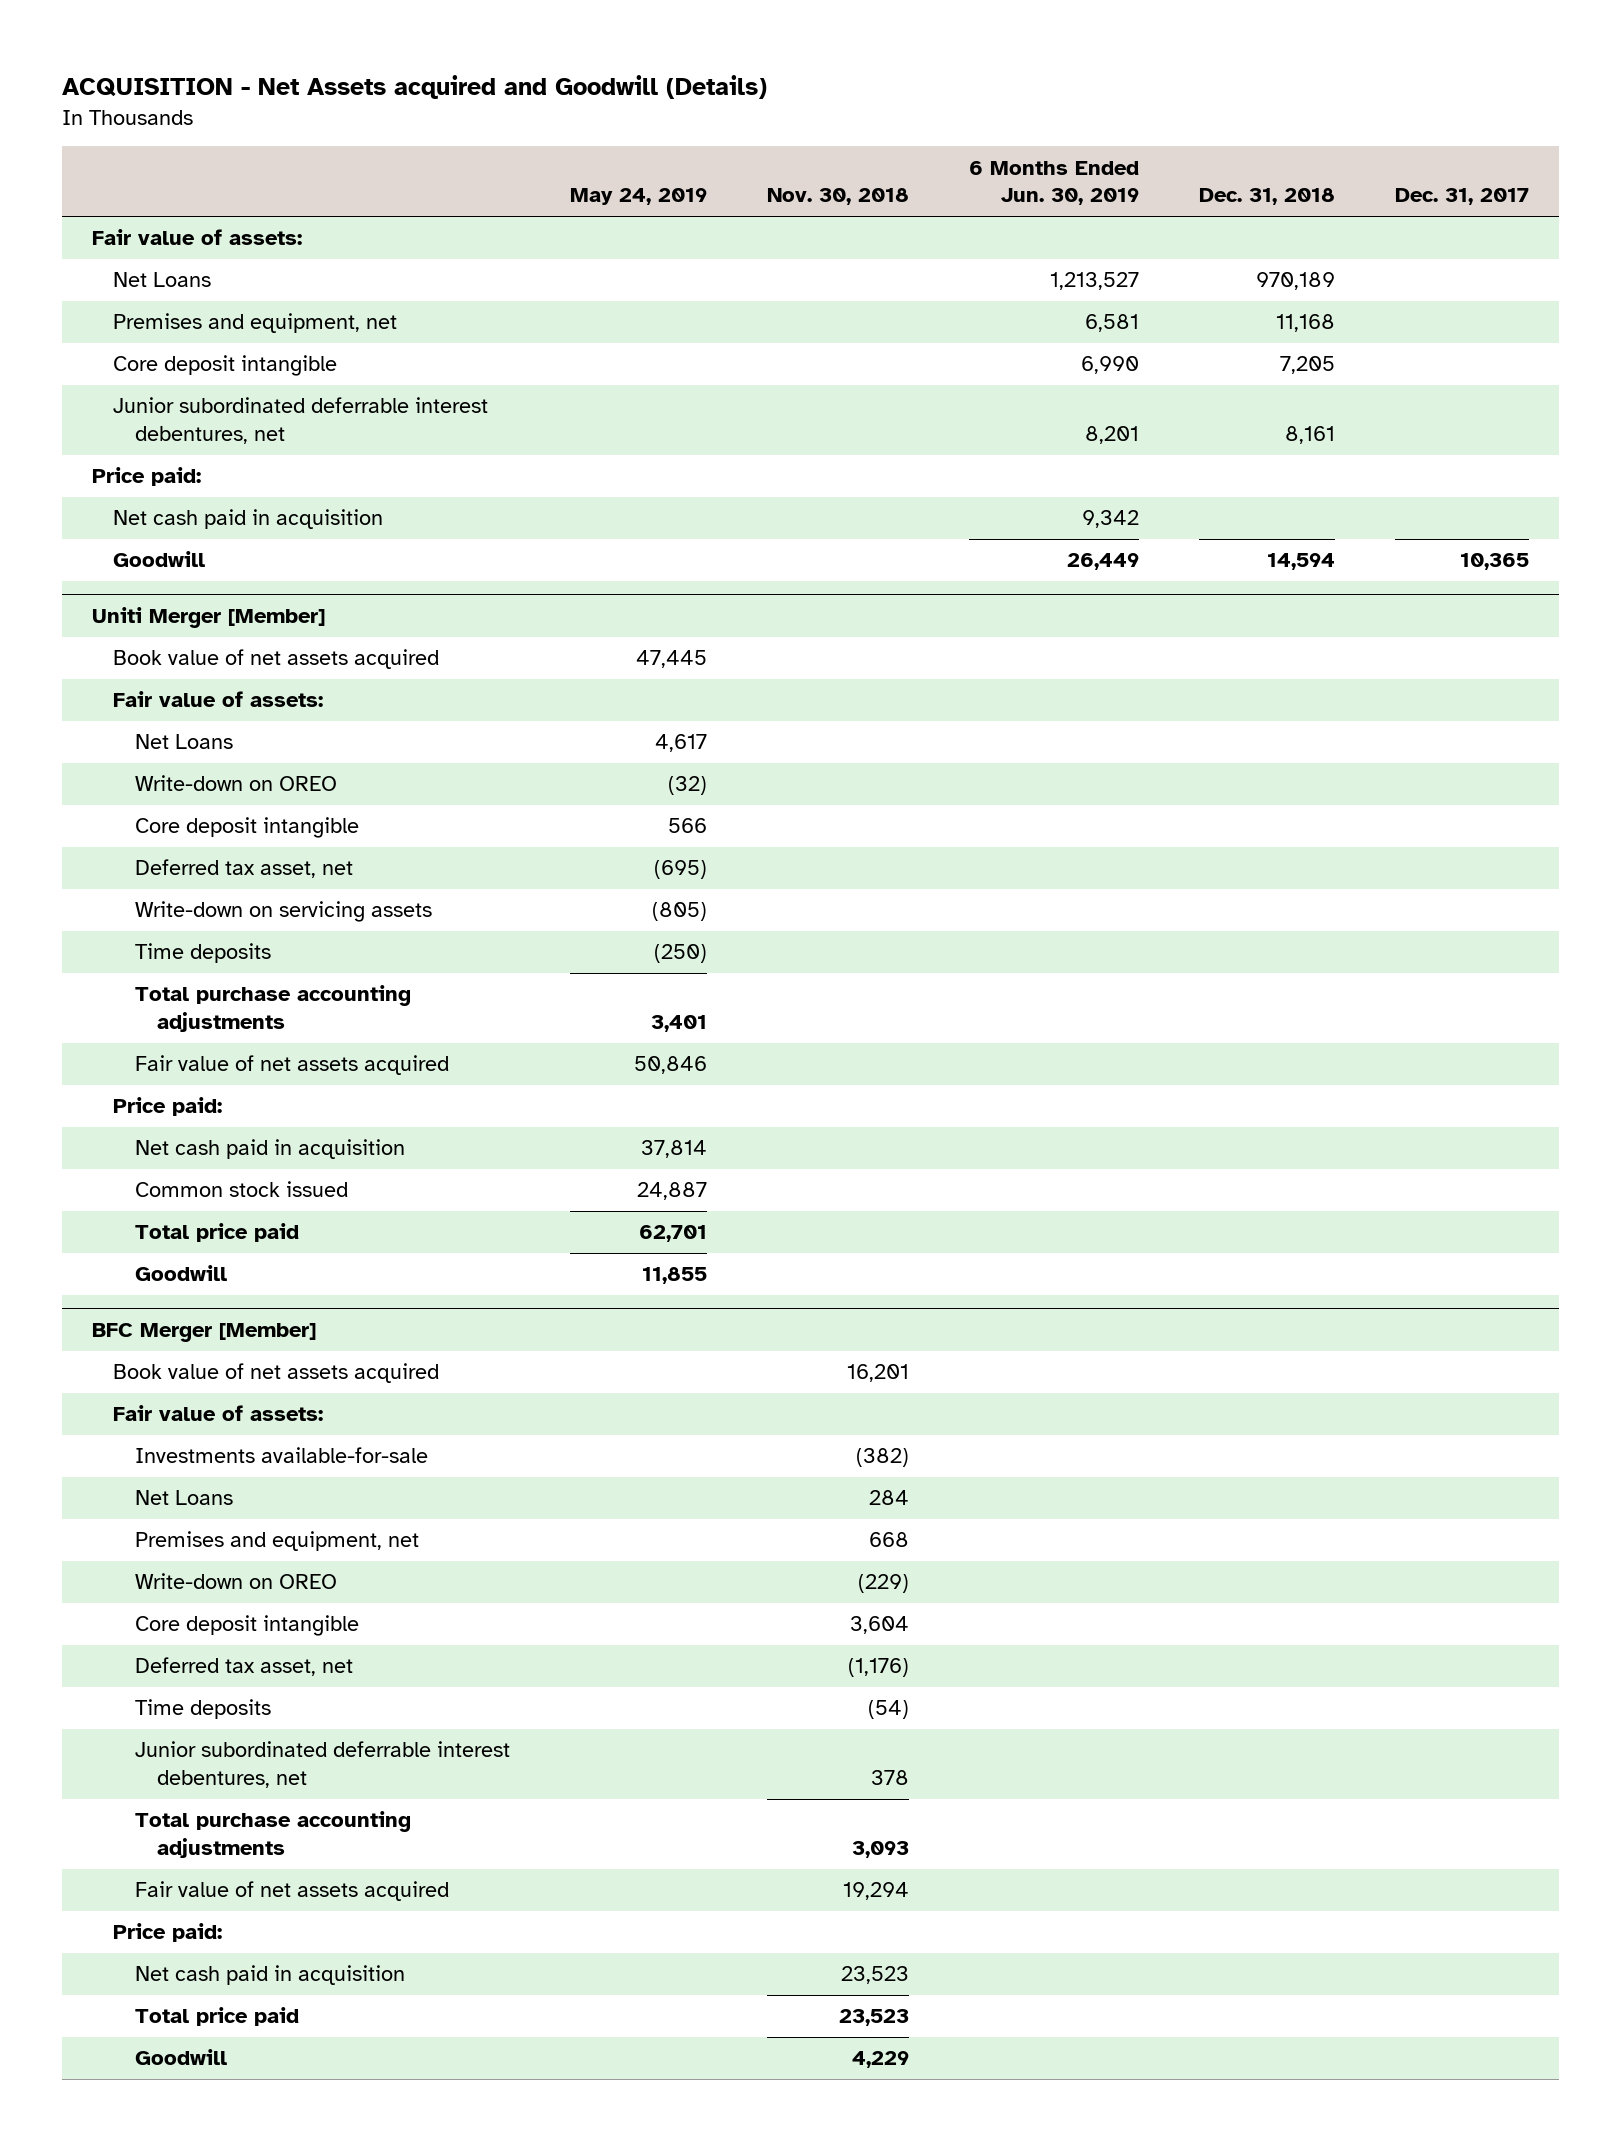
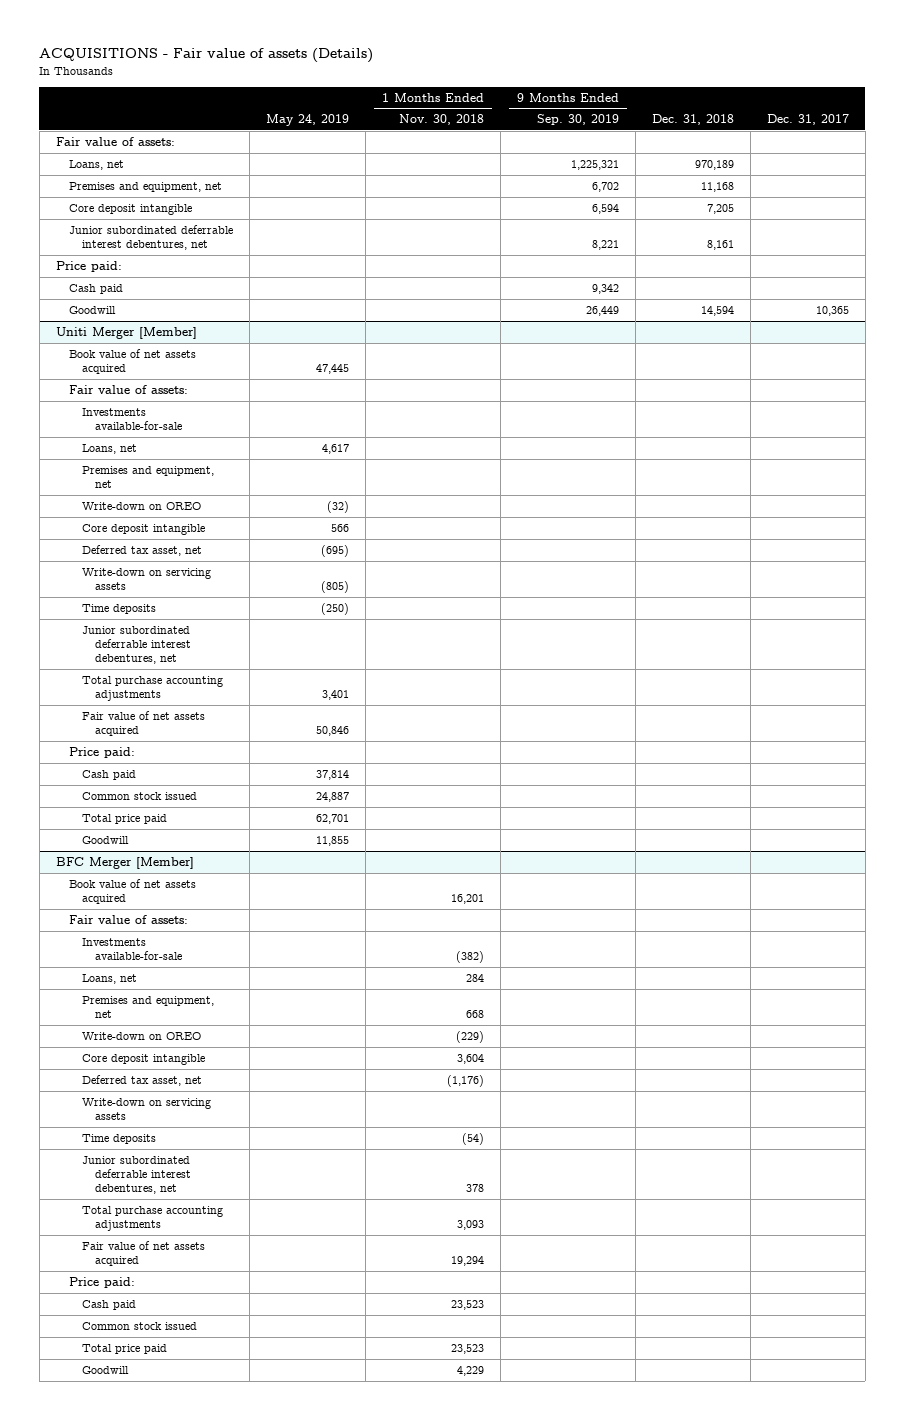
- ACQUISITION - Net Assets acquired and Goodwill (Details)
+ ACQUISITIONS - Fair value of assets (Details)
- | May 24, 2019 | Nov. 30, 2018 | 6 Months Ended Jun. 30, 2019 | Dec. 31, 2018 | Dec. 31, 2017
+ | May 24, 2019 | 1 Months Ended Nov. 30, 2018 | 9 Months Ended Sep. 30, 2019 | Dec. 31, 2018 | Dec. 31, 2017
- Net Loans | | | 1,213,527 | 970,189 |
+ Loans, net | | | 1,225,321 | 970,189 |
- Net cash paid in acquisition | | | 9,342 | |
+ Cash paid | | | 9,342 | |
@ Uniti Merger [Member]
- Net Loans | 4,617 | | | |
+ Investments available-for-sale
+ Loans, net | 4,617 | | | |
+ Premises and equipment, net
+ Junior subordinated deferrable interest debentures, net
- Net cash paid in acquisition | 37,814 | | | |
+ Cash paid | 37,814 | | | |
@ BFC Merger [Member]
- Net Loans | | 284 | | |
+ Loans, net | | 284 | | |
+ Write-down on servicing assets
- Net cash paid in acquisition | | 23,523 | | |
+ Cash paid | | 23,523 | | |
+ Common stock issued

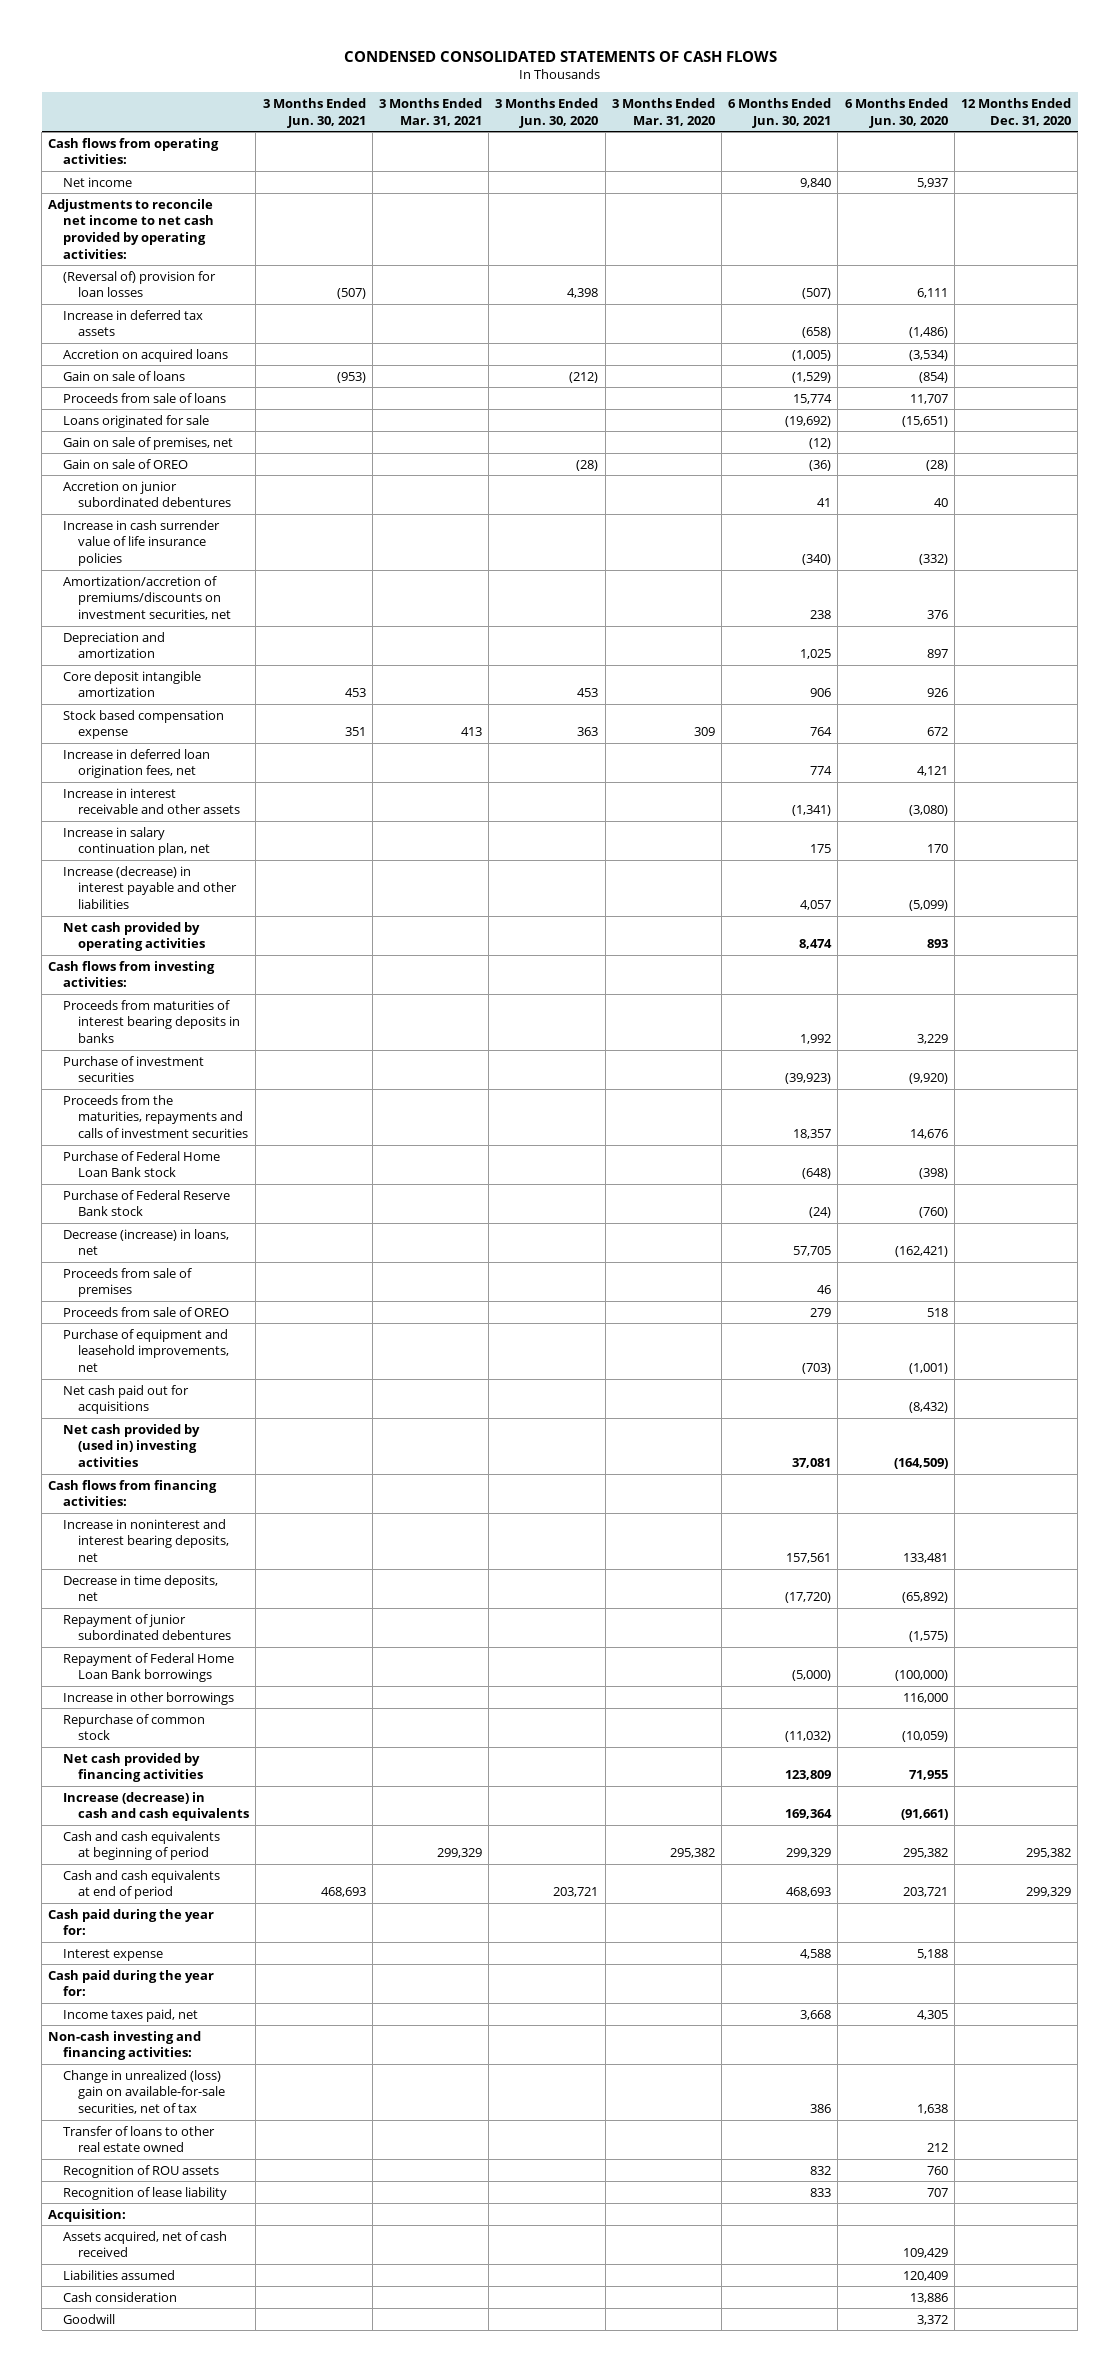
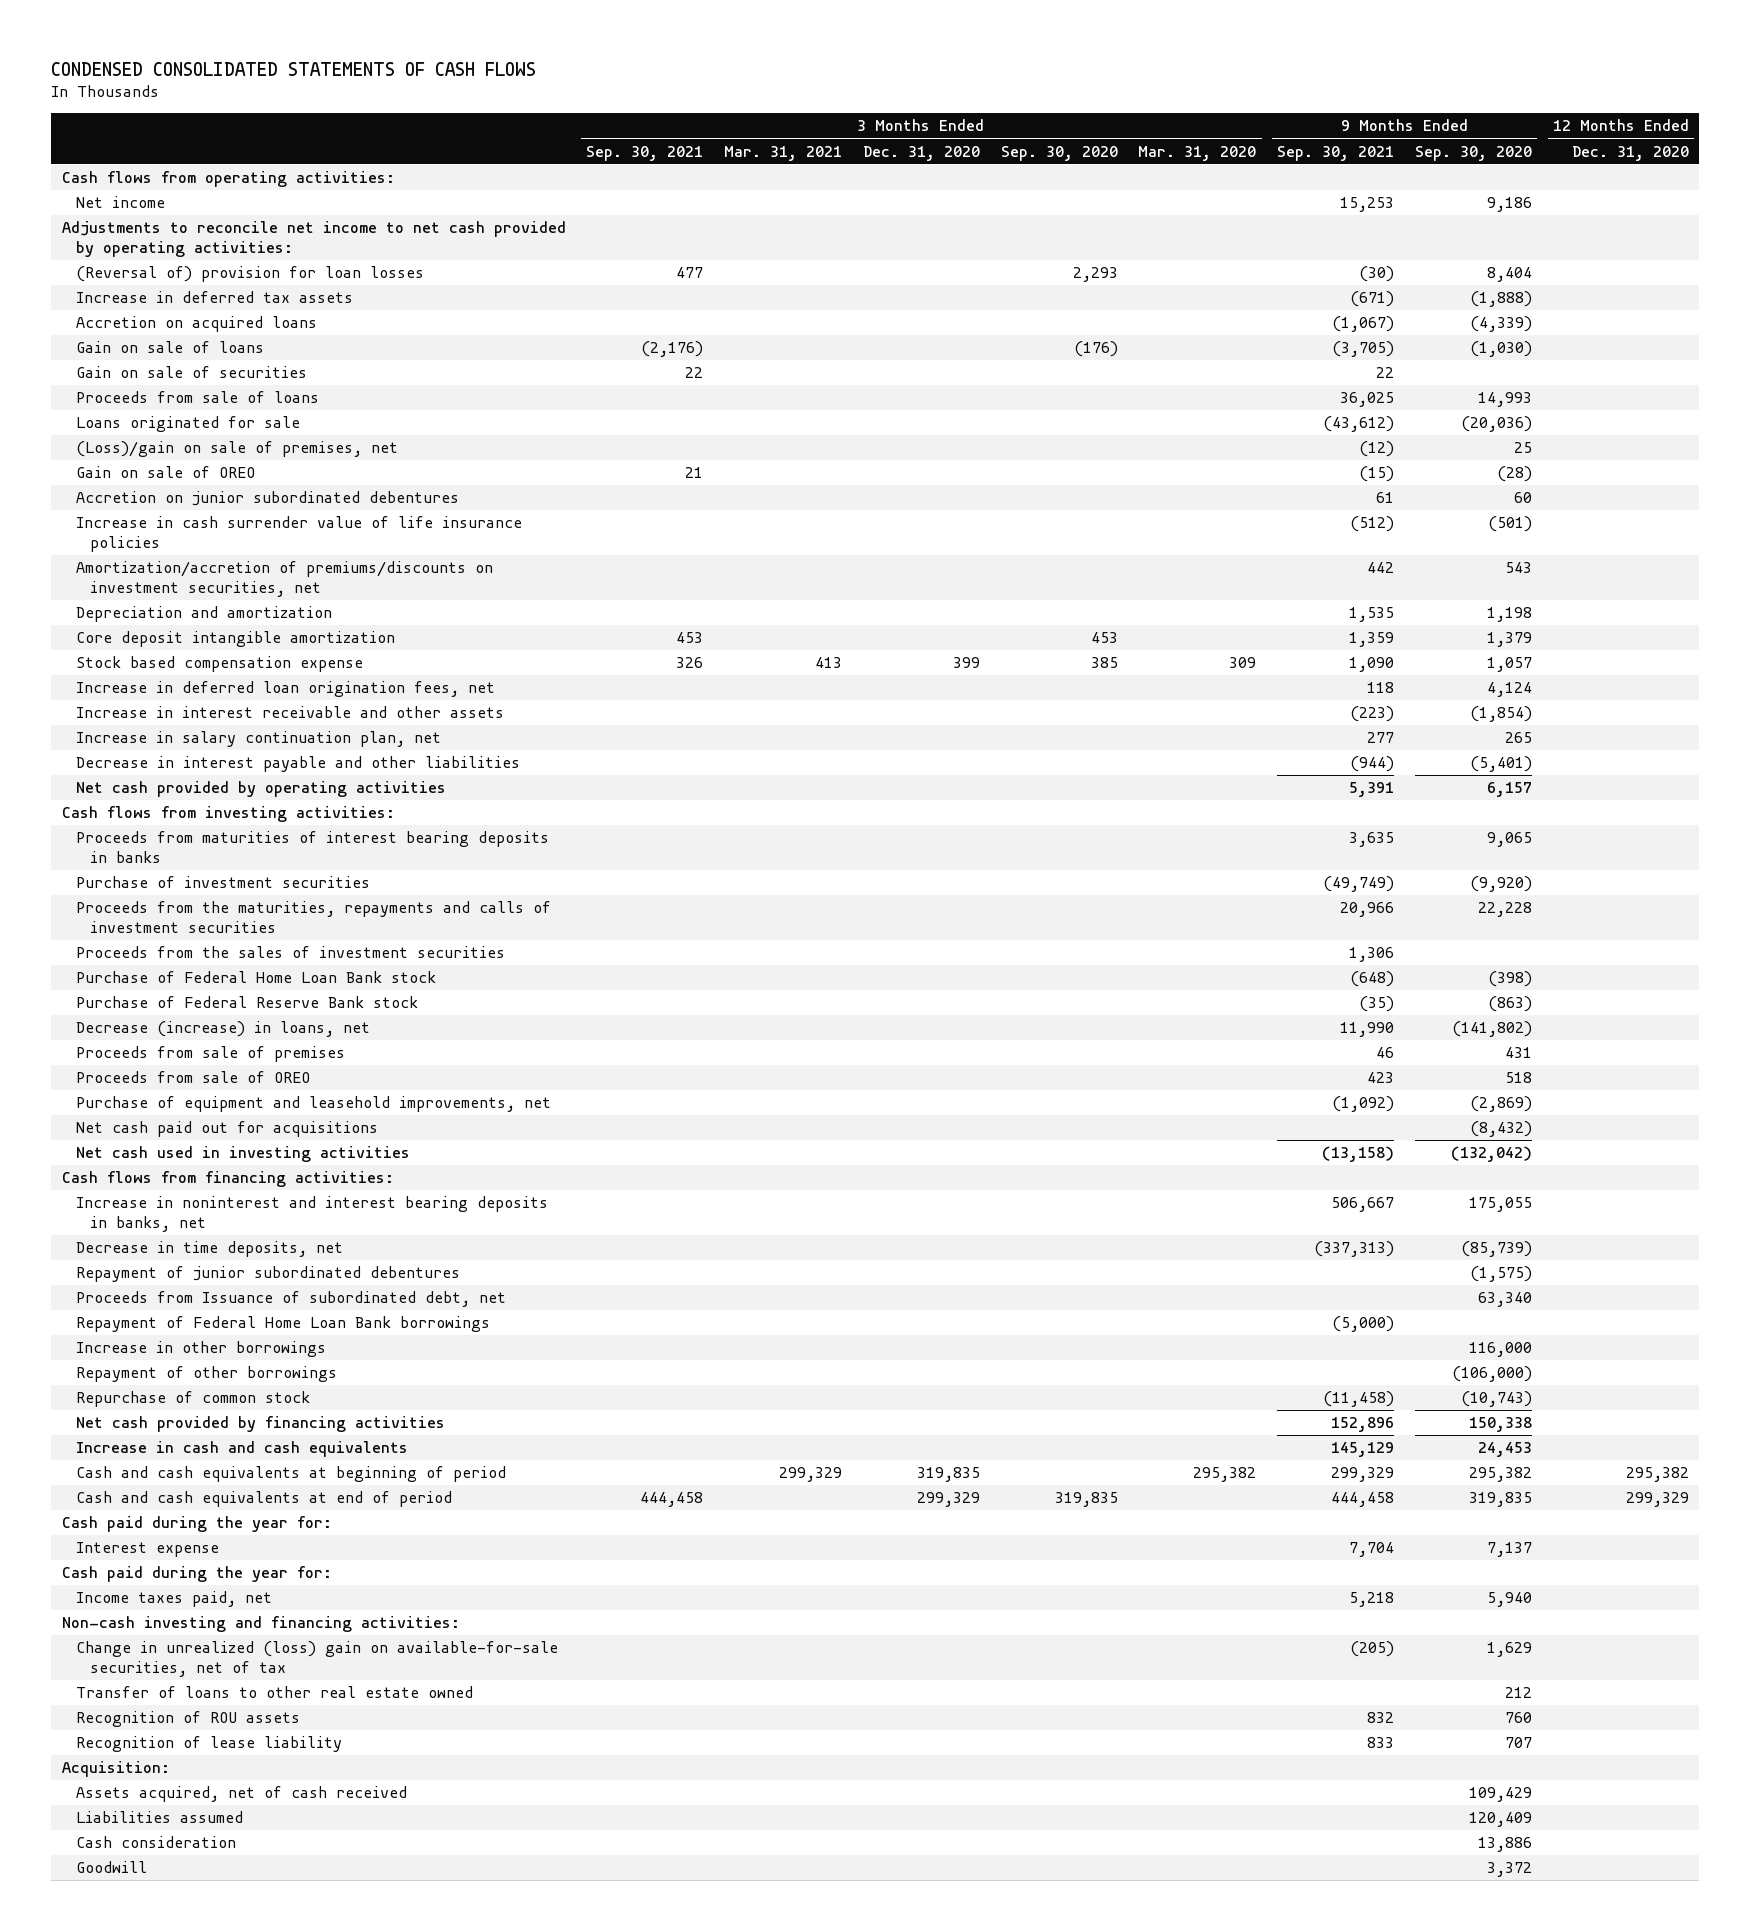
- | 3 Months Ended Jun. 30, 2021 | 3 Months Ended Mar. 31, 2021 | 3 Months Ended Jun. 30, 2020 | 3 Months Ended Mar. 31, 2020 | 6 Months Ended Jun. 30, 2021 | 6 Months Ended Jun. 30, 2020 | 12 Months Ended Dec. 31, 2020
+ | 3 Months Ended Sep. 30, 2021 | 3 Months Ended Mar. 31, 2021 | 3 Months Ended Dec. 31, 2020 | 3 Months Ended Sep. 30, 2020 | 3 Months Ended Mar. 31, 2020 | 9 Months Ended Sep. 30, 2021 | 9 Months Ended Sep. 30, 2020 | 12 Months Ended Dec. 31, 2020
+ Gain on sale of securities | 22 | | | | | 22 | |
- Gain on sale of premises, net | | | | | (12) | |
+ (Loss)/gain on sale of premises, net | | | | | | (12) | 25 |
- Increase (decrease) in interest payable and other liabilities | | | | | 4,057 | (5,099) |
+ Decrease in interest payable and other liabilities | | | | | | (944) | (5,401) |
+ Proceeds from the sales of investment securities | | | | | | 1,306 | |
- Net cash provided by (used in) investing activities | | | | | 37,081 | (164,509) |
+ Net cash used in investing activities | | | | | | (13,158) | (132,042) |
- Increase in noninterest and interest bearing deposits, net | | | | | 157,561 | 133,481 |
+ Increase in noninterest and interest bearing deposits in banks, net | | | | | | 506,667 | 175,055 |
+ Proceeds from Issuance of subordinated debt, net | | | | | | | 63,340 |
+ Repayment of other borrowings | | | | | | | (106,000) |
- Increase (decrease) in cash and cash equivalents | | | | | 169,364 | (91,661) |
+ Increase in cash and cash equivalents | | | | | | 145,129 | 24,453 |

